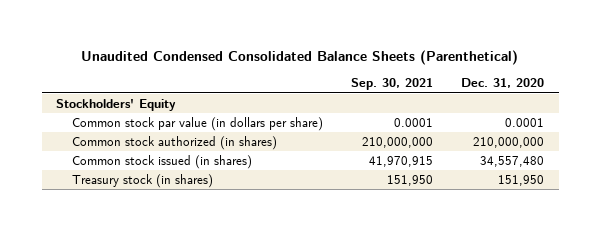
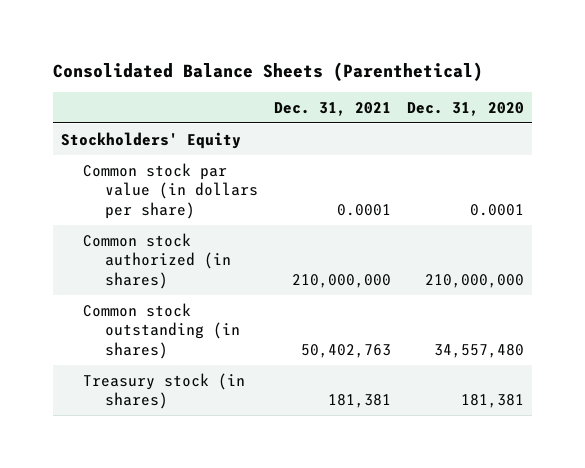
- Unaudited Condensed Consolidated Balance Sheets (Parenthetical)
+ Consolidated Balance Sheets (Parenthetical)
- | Sep. 30, 2021 | Dec. 31, 2020
+ | Dec. 31, 2021 | Dec. 31, 2020
- Common stock issued (in shares) | 41,970,915 | 34,557,480
- Treasury stock (in shares) | 151,950 | 151,950
+ Common stock outstanding (in shares) | 50,402,763 | 34,557,480
+ Treasury stock (in shares) | 181,381 | 181,381

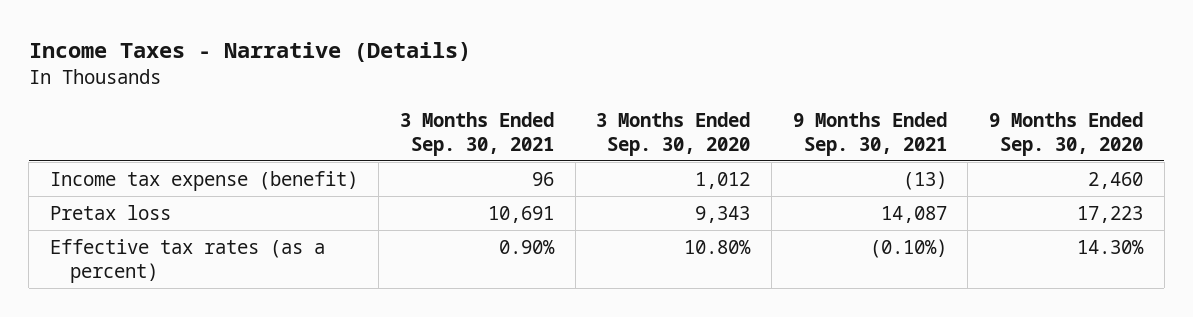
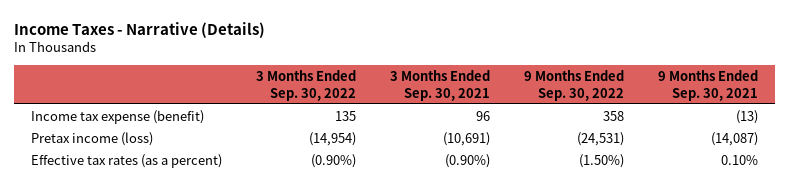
- | 3 Months Ended Sep. 30, 2021 | 3 Months Ended Sep. 30, 2020 | 9 Months Ended Sep. 30, 2021 | 9 Months Ended Sep. 30, 2020
+ | 3 Months Ended Sep. 30, 2022 | 3 Months Ended Sep. 30, 2021 | 9 Months Ended Sep. 30, 2022 | 9 Months Ended Sep. 30, 2021
- Pretax loss | 10,691 | 9,343 | 14,087 | 17,223
- Effective tax rates (as a percent) | 0.90% | 10.80% | (0.10%) | 14.30%
+ Pretax income (loss) | (14,954) | (10,691) | (24,531) | (14,087)
+ Effective tax rates (as a percent) | (0.90%) | (0.90%) | (1.50%) | 0.10%

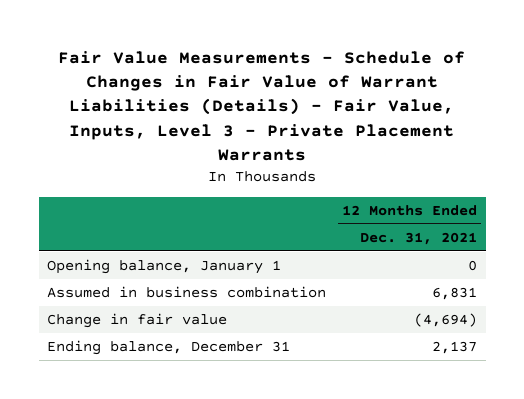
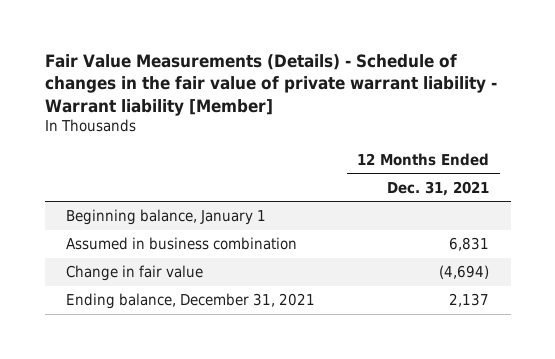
- Fair Value Measurements - Schedule of Changes in Fair Value of Warrant Liabilities (Details) - Fair Value, Inputs, Level 3 - Private Placement Warrants
+ Fair Value Measurements (Details) - Schedule of changes in the fair value of private warrant liability - Warrant liability [Member]
- Opening balance, January 1 | 0
+ Beginning balance, January 1
- Ending balance, December 31 | 2,137
+ Ending balance, December 31, 2021 | 2,137

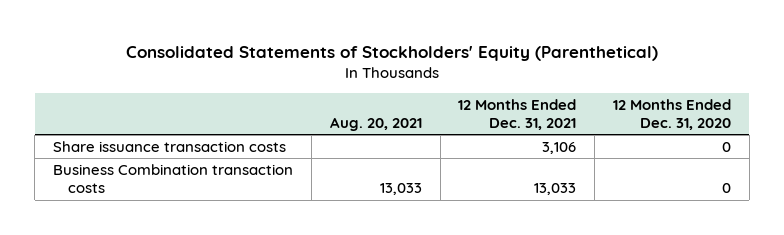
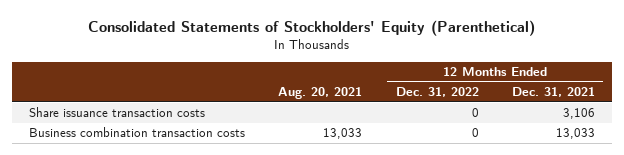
- | Aug. 20, 2021 | 12 Months Ended Dec. 31, 2021 | 12 Months Ended Dec. 31, 2020
+ | Aug. 20, 2021 | 12 Months Ended Dec. 31, 2022 | 12 Months Ended Dec. 31, 2021
- Business Combination transaction costs | 13,033 | 13,033 | 0
+ Business combination transaction costs | 13,033 | 0 | 13,033

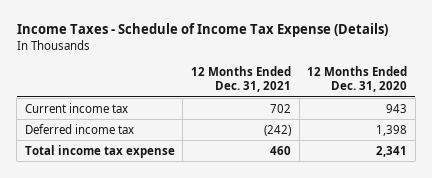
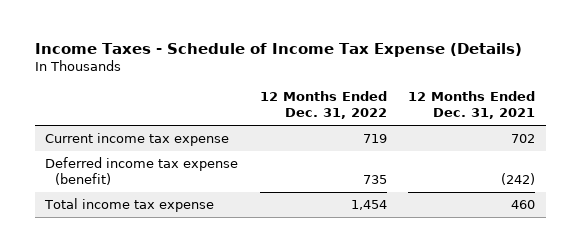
- | 12 Months Ended Dec. 31, 2021 | 12 Months Ended Dec. 31, 2020
+ | 12 Months Ended Dec. 31, 2022 | 12 Months Ended Dec. 31, 2021
- Current income tax | 702 | 943
- Deferred income tax | (242) | 1,398
+ Current income tax expense | 719 | 702
+ Deferred income tax expense (benefit) | 735 | (242)

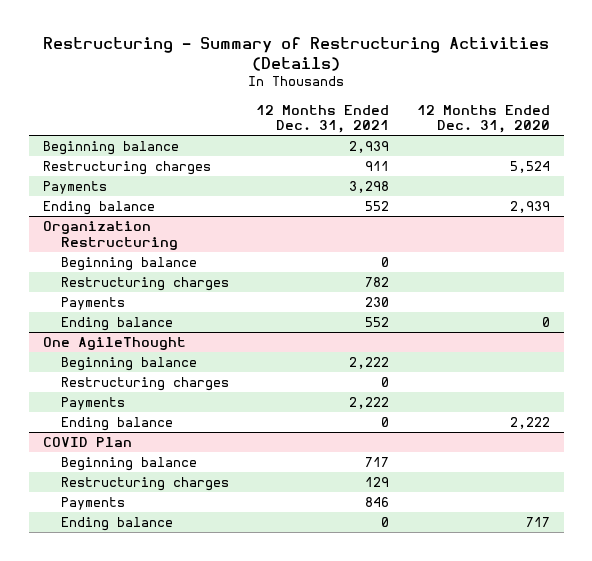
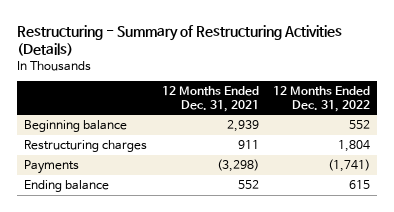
- | 12 Months Ended Dec. 31, 2021 | 12 Months Ended Dec. 31, 2020
+ | 12 Months Ended Dec. 31, 2021 | 12 Months Ended Dec. 31, 2022
- Payments | 3,298 |
- Ending balance | 552 | 2,939
- Organization Restructuring
- Beginning balance | 0 |
- Restructuring charges | 782 |
- Payments | 230 |
+ Payments | (3,298) | (1,741)
- One AgileThought
- Beginning balance | 2,222 |
- Restructuring charges | 0 |
- Payments | 2,222 |
- Ending balance | 0 | 2,222
- COVID Plan
- Beginning balance | 717 |
- Restructuring charges | 129 |
- Payments | 846 |
- Ending balance | 0 | 717

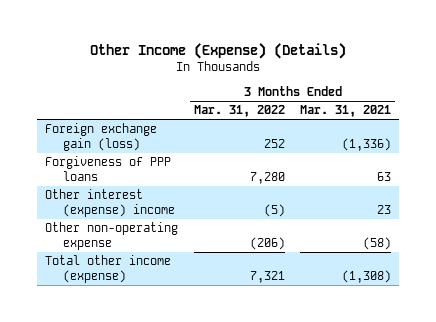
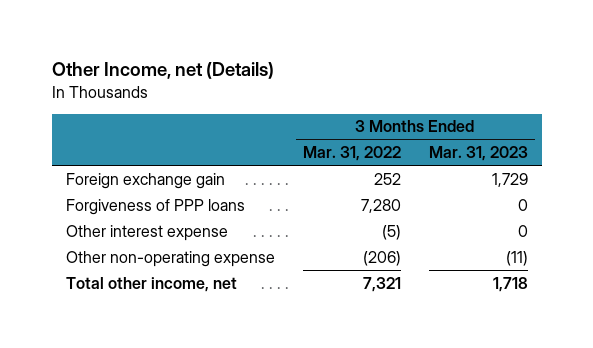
- Other Income (Expense) (Details)
+ Other Income, net (Details)
- | 3 Months Ended Mar. 31, 2022 | 3 Months Ended Mar. 31, 2021
+ | 3 Months Ended Mar. 31, 2022 | 3 Months Ended Mar. 31, 2023
- Foreign exchange gain (loss) | 252 | (1,336)
+ Foreign exchange gain | 252 | 1,729
- Other interest (expense) income | (5) | 23
+ Other interest expense | (5) | 0
- Total other income (expense) | 7,321 | (1,308)
+ Total other income, net | 7,321 | 1,718

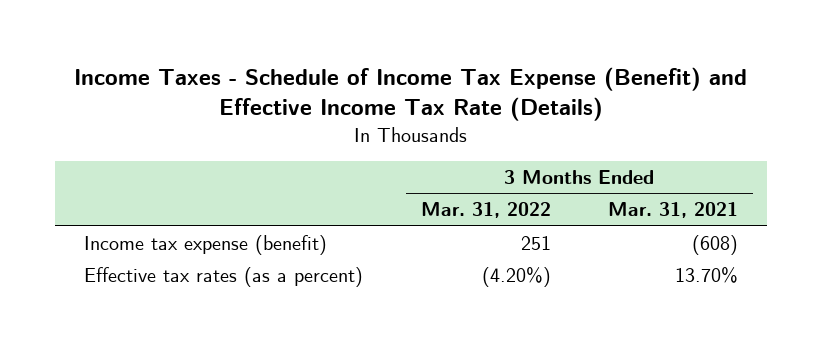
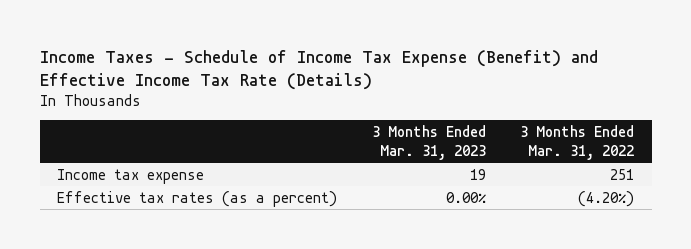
- | 3 Months Ended Mar. 31, 2022 | 3 Months Ended Mar. 31, 2021
+ | 3 Months Ended Mar. 31, 2023 | 3 Months Ended Mar. 31, 2022
- Income tax expense (benefit) | 251 | (608)
+ Income tax expense | 19 | 251

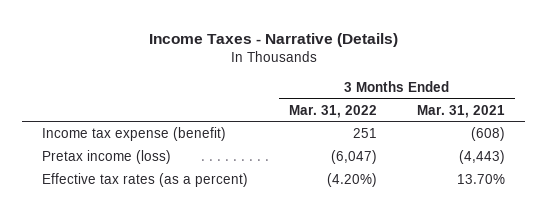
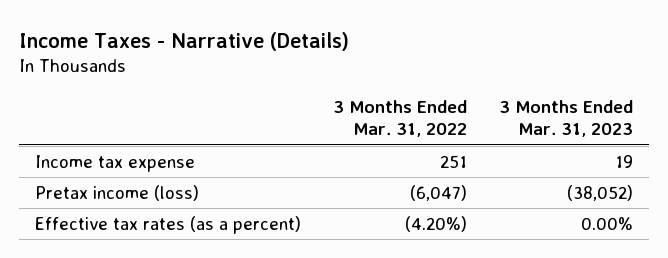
- | 3 Months Ended Mar. 31, 2022 | 3 Months Ended Mar. 31, 2021
+ | 3 Months Ended Mar. 31, 2022 | 3 Months Ended Mar. 31, 2023
- Income tax expense (benefit) | 251 | (608)
+ Income tax expense | 251 | 19

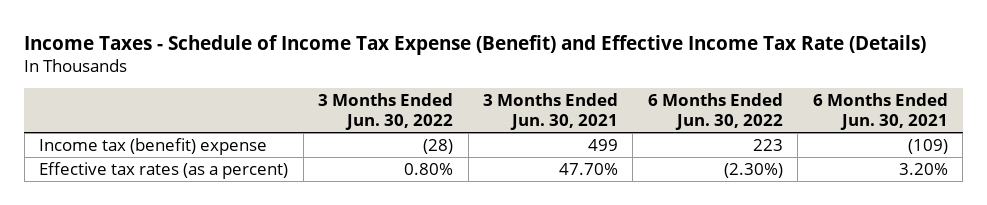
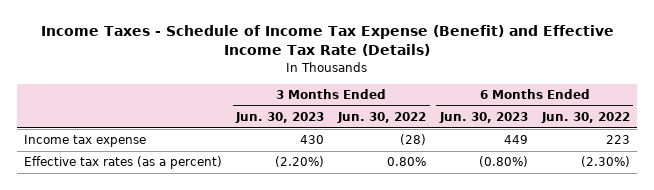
- | 3 Months Ended Jun. 30, 2022 | 3 Months Ended Jun. 30, 2021 | 6 Months Ended Jun. 30, 2022 | 6 Months Ended Jun. 30, 2021
+ | 3 Months Ended Jun. 30, 2023 | 3 Months Ended Jun. 30, 2022 | 6 Months Ended Jun. 30, 2023 | 6 Months Ended Jun. 30, 2022
- Income tax (benefit) expense | (28) | 499 | 223 | (109)
+ Income tax expense | 430 | (28) | 449 | 223

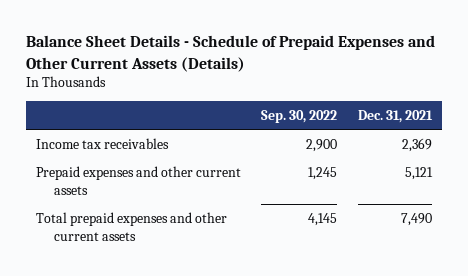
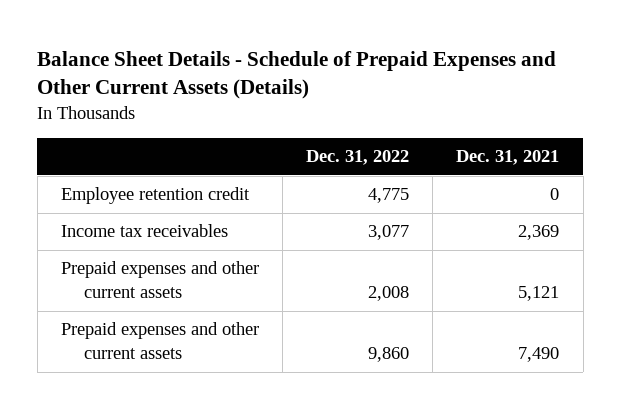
- | Sep. 30, 2022 | Dec. 31, 2021
+ | Dec. 31, 2022 | Dec. 31, 2021
+ Employee retention credit | 4,775 | 0
- Total prepaid expenses and other current assets | 4,145 | 7,490
+ Prepaid expenses and other current assets | 9,860 | 7,490

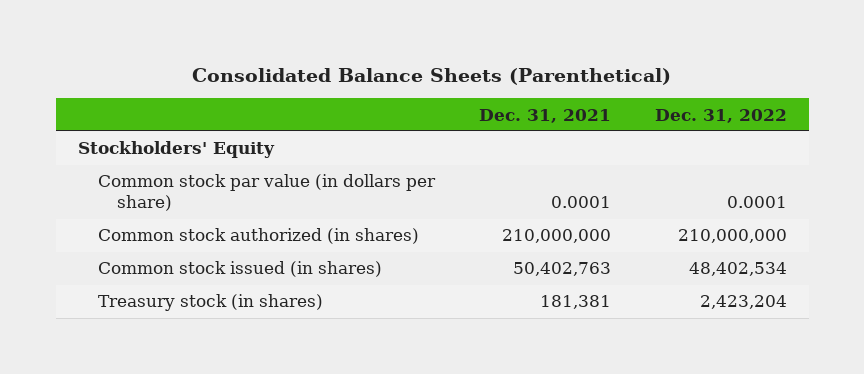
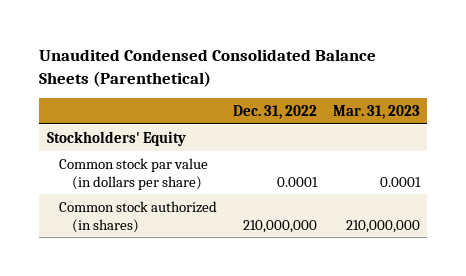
- Consolidated Balance Sheets (Parenthetical)
+ Unaudited Condensed Consolidated Balance Sheets (Parenthetical)
- | Dec. 31, 2021 | Dec. 31, 2022
+ | Dec. 31, 2022 | Mar. 31, 2023
- Common stock issued (in shares) | 50,402,763 | 48,402,534
- Treasury stock (in shares) | 181,381 | 2,423,204

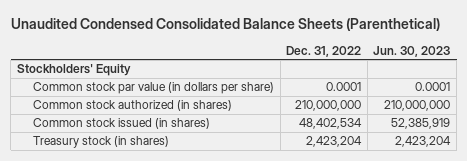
- | Dec. 31, 2022 | Mar. 31, 2023
+ | Dec. 31, 2022 | Jun. 30, 2023
+ Common stock issued (in shares) | 48,402,534 | 52,385,919
+ Treasury stock (in shares) | 2,423,204 | 2,423,204

